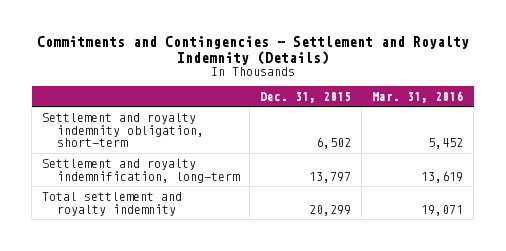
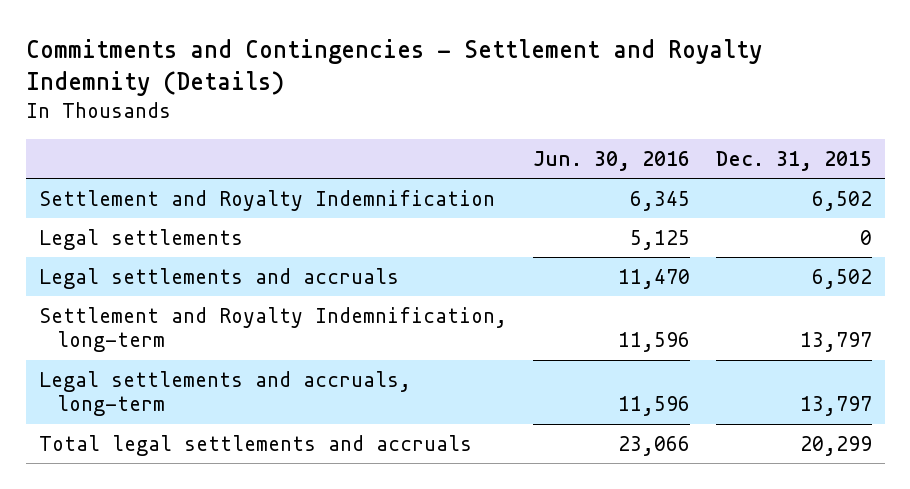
- | Dec. 31, 2015 | Mar. 31, 2016
+ | Jun. 30, 2016 | Dec. 31, 2015
- Settlement and royalty indemnity obligation, short-term | 6,502 | 5,452
- Settlement and royalty indemnification, long-term | 13,797 | 13,619
- Total settlement and royalty indemnity | 20,299 | 19,071
+ Settlement and Royalty Indemnification | 6,345 | 6,502
+ Legal settlements | 5,125 | 0
+ Legal settlements and accruals | 11,470 | 6,502
+ Settlement and Royalty Indemnification, long-term | 11,596 | 13,797
+ Legal settlements and accruals, long-term | 11,596 | 13,797
+ Total legal settlements and accruals | 23,066 | 20,299

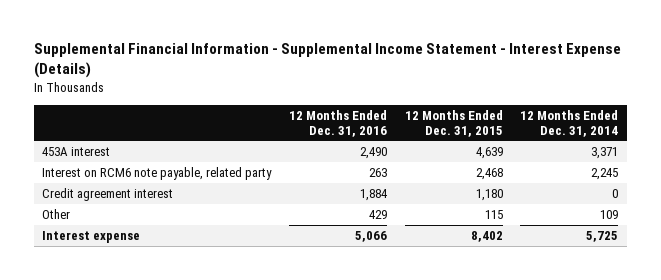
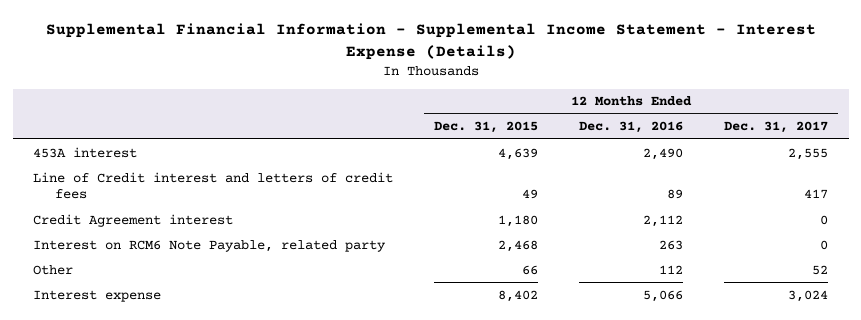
- | 12 Months Ended Dec. 31, 2016 | 12 Months Ended Dec. 31, 2015 | 12 Months Ended Dec. 31, 2014
+ | 12 Months Ended Dec. 31, 2015 | 12 Months Ended Dec. 31, 2016 | 12 Months Ended Dec. 31, 2017
- Interest on RCM6 note payable, related party | 263 | 2,468 | 2,245
- Credit agreement interest | 1,884 | 1,180 | 0
- Other | 429 | 115 | 109
+ Line of Credit interest and letters of credit fees | 49 | 89 | 417
+ Credit Agreement interest | 1,180 | 2,112 | 0
+ Interest on RCM6 Note Payable, related party | 2,468 | 263 | 0
+ Other | 66 | 112 | 52

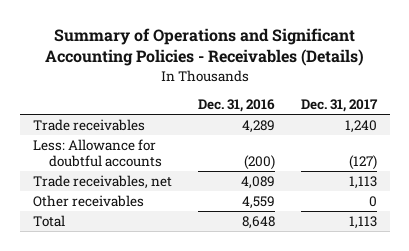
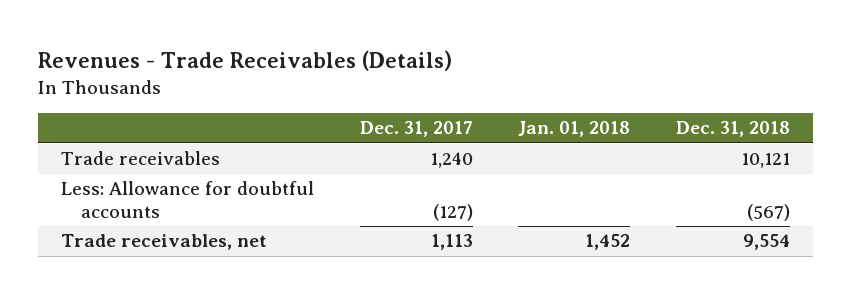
- Summary of Operations and Significant Accounting Policies - Receivables (Details)
+ Revenues - Trade Receivables (Details)
- | Dec. 31, 2016 | Dec. 31, 2017
+ | Dec. 31, 2017 | Jan. 01, 2018 | Dec. 31, 2018
- Other receivables | 4,559 | 0
- Total | 8,648 | 1,113

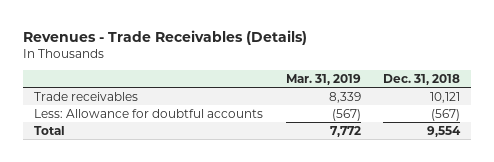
- | Dec. 31, 2017 | Jan. 01, 2018 | Dec. 31, 2018
+ | Mar. 31, 2019 | Dec. 31, 2018
- Trade receivables, net | 1,113 | 1,452 | 9,554
+ Total | 7,772 | 9,554

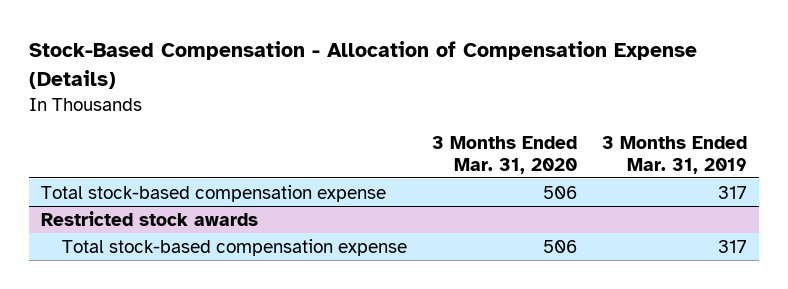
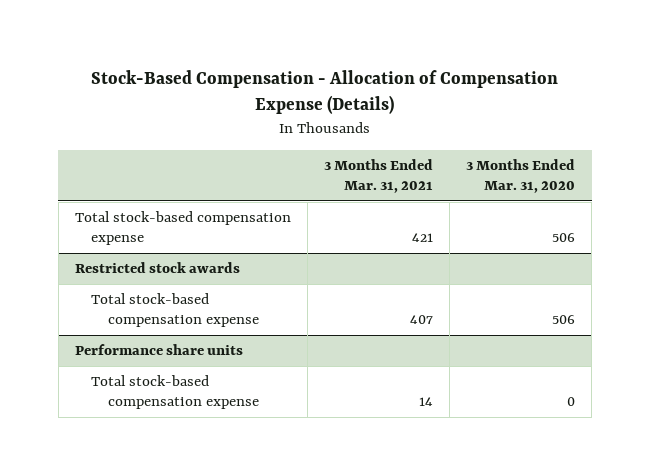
- | 3 Months Ended Mar. 31, 2020 | 3 Months Ended Mar. 31, 2019
+ | 3 Months Ended Mar. 31, 2021 | 3 Months Ended Mar. 31, 2020
+ Performance share units
+ Total stock-based compensation expense | 14 | 0

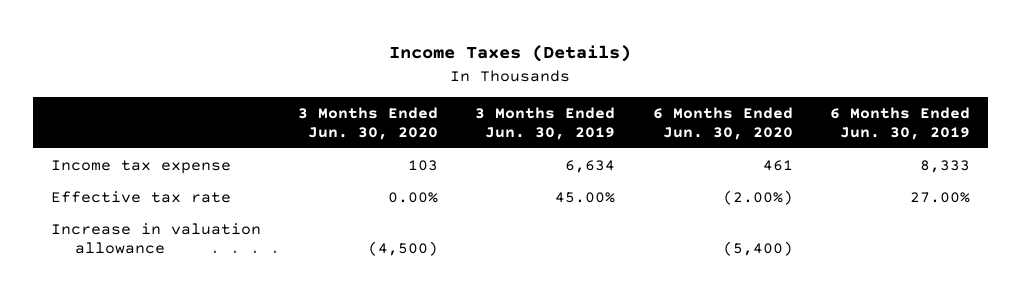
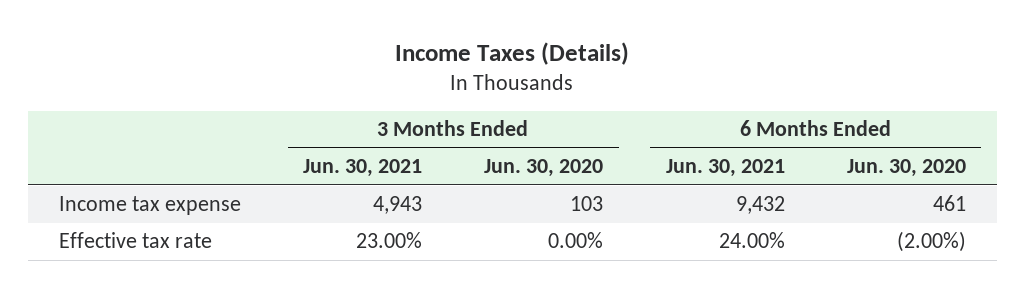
- | 3 Months Ended Jun. 30, 2020 | 3 Months Ended Jun. 30, 2019 | 6 Months Ended Jun. 30, 2020 | 6 Months Ended Jun. 30, 2019
+ | 3 Months Ended Jun. 30, 2021 | 3 Months Ended Jun. 30, 2020 | 6 Months Ended Jun. 30, 2021 | 6 Months Ended Jun. 30, 2020
- Increase in valuation allowance | (4,500) | | (5,400) |

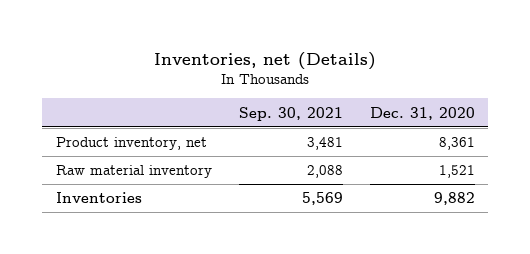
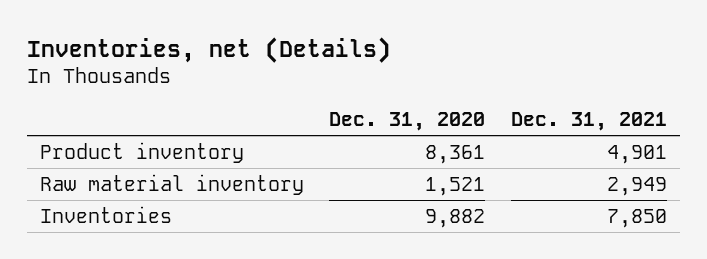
- | Sep. 30, 2021 | Dec. 31, 2020
+ | Dec. 31, 2020 | Dec. 31, 2021
- Product inventory, net | 3,481 | 8,361
+ Product inventory | 8,361 | 4,901

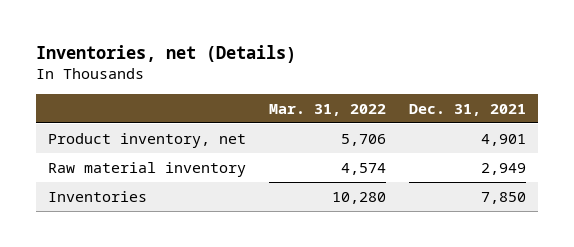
- | Dec. 31, 2020 | Dec. 31, 2021
+ | Mar. 31, 2022 | Dec. 31, 2021
- Product inventory | 8,361 | 4,901
+ Product inventory, net | 5,706 | 4,901

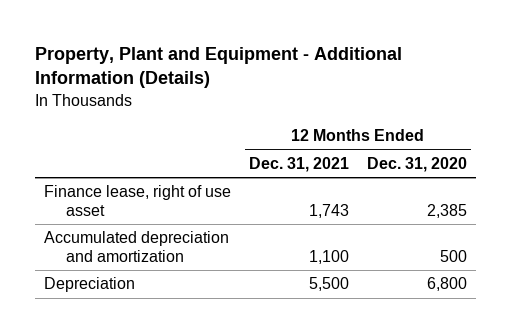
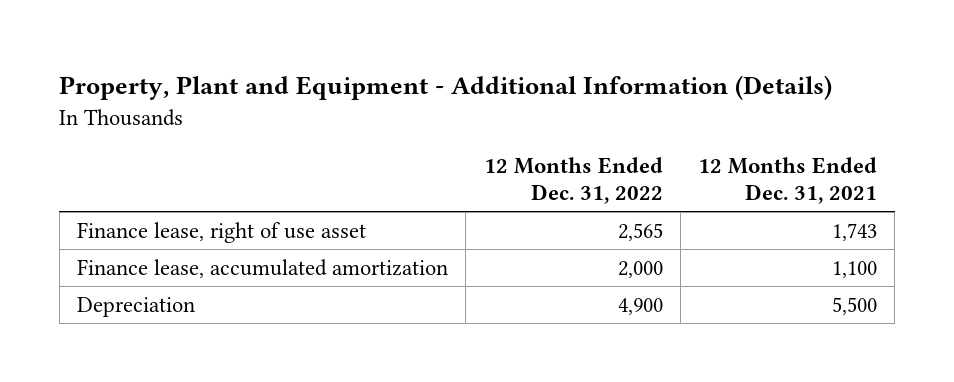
- | 12 Months Ended Dec. 31, 2021 | 12 Months Ended Dec. 31, 2020
+ | 12 Months Ended Dec. 31, 2022 | 12 Months Ended Dec. 31, 2021
- Accumulated depreciation and amortization | 1,100 | 500
+ Finance lease, accumulated amortization | 2,000 | 1,100

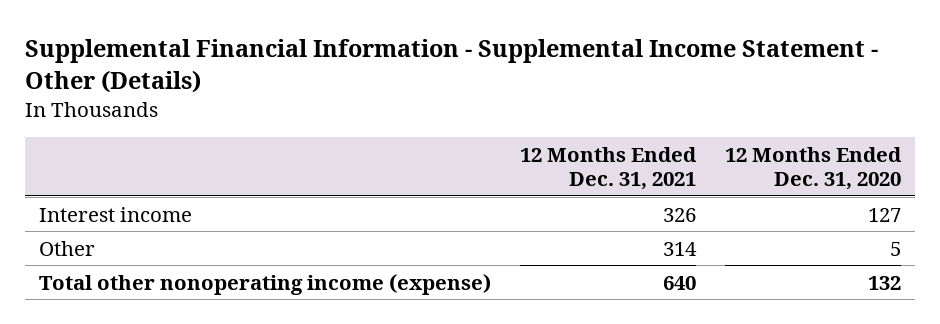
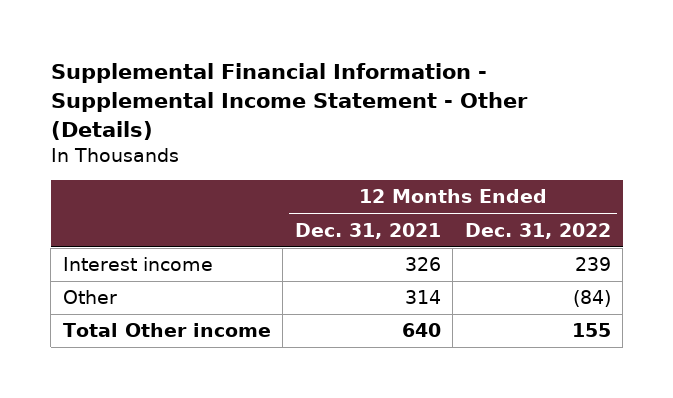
- | 12 Months Ended Dec. 31, 2021 | 12 Months Ended Dec. 31, 2020
+ | 12 Months Ended Dec. 31, 2021 | 12 Months Ended Dec. 31, 2022
- Total other nonoperating income (expense) | 640 | 132
+ Total Other income | 640 | 155

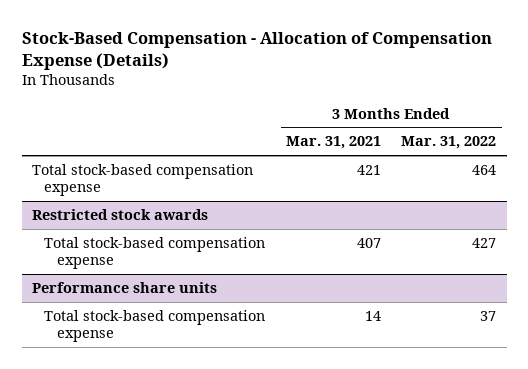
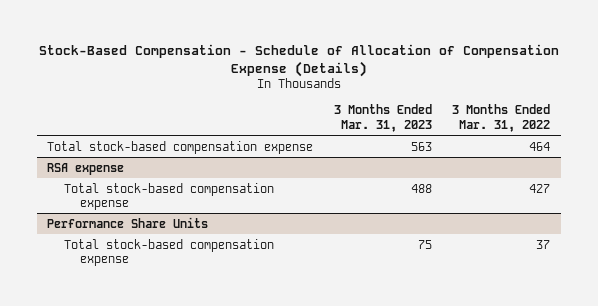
- Stock-Based Compensation - Allocation of Compensation Expense (Details)
+ Stock-Based Compensation - Schedule of Allocation of Compensation Expense (Details)
- | 3 Months Ended Mar. 31, 2021 | 3 Months Ended Mar. 31, 2022
+ | 3 Months Ended Mar. 31, 2023 | 3 Months Ended Mar. 31, 2022
- Restricted stock awards
+ RSA expense
- Performance share units
+ Performance Share Units

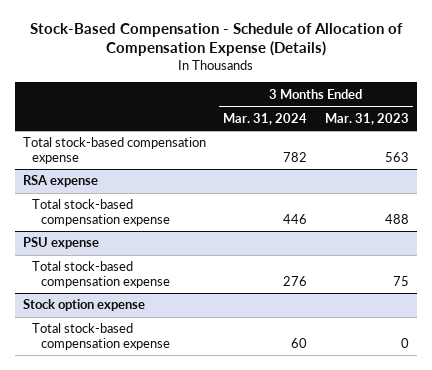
- | 3 Months Ended Mar. 31, 2023 | 3 Months Ended Mar. 31, 2022
+ | 3 Months Ended Mar. 31, 2024 | 3 Months Ended Mar. 31, 2023
- Performance Share Units
+ PSU expense
+ Stock option expense
+ Total stock-based compensation expense | 60 | 0

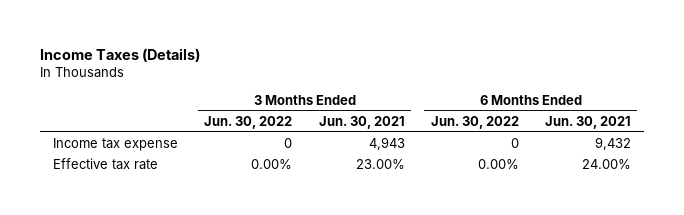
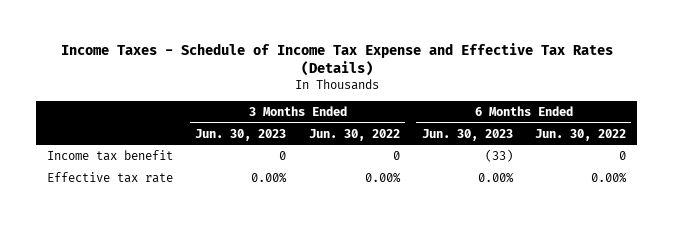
- Income Taxes (Details)
+ Income Taxes - Schedule of Income Tax Expense and Effective Tax Rates (Details)
- | 3 Months Ended Jun. 30, 2022 | 3 Months Ended Jun. 30, 2021 | 6 Months Ended Jun. 30, 2022 | 6 Months Ended Jun. 30, 2021
+ | 3 Months Ended Jun. 30, 2023 | 3 Months Ended Jun. 30, 2022 | 6 Months Ended Jun. 30, 2023 | 6 Months Ended Jun. 30, 2022
- Income tax expense | 0 | 4,943 | 0 | 9,432
+ Income tax benefit | 0 | 0 | (33) | 0

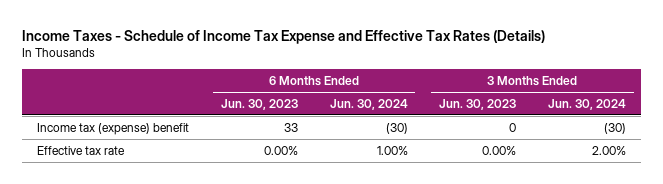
- | 3 Months Ended Jun. 30, 2023 | 3 Months Ended Jun. 30, 2022 | 6 Months Ended Jun. 30, 2023 | 6 Months Ended Jun. 30, 2022
+ | 6 Months Ended Jun. 30, 2023 | 6 Months Ended Jun. 30, 2024 | 3 Months Ended Jun. 30, 2023 | 3 Months Ended Jun. 30, 2024
- Income tax benefit | 0 | 0 | (33) | 0
+ Income tax (expense) benefit | 33 | (30) | 0 | (30)

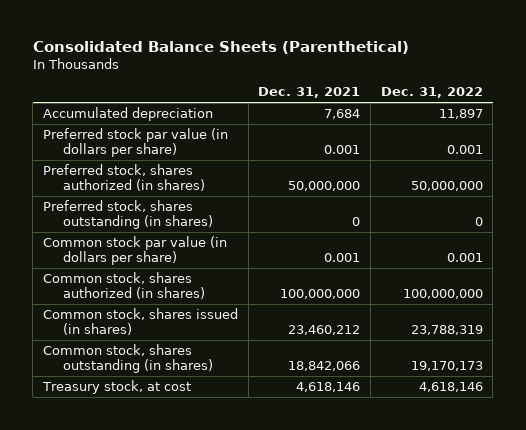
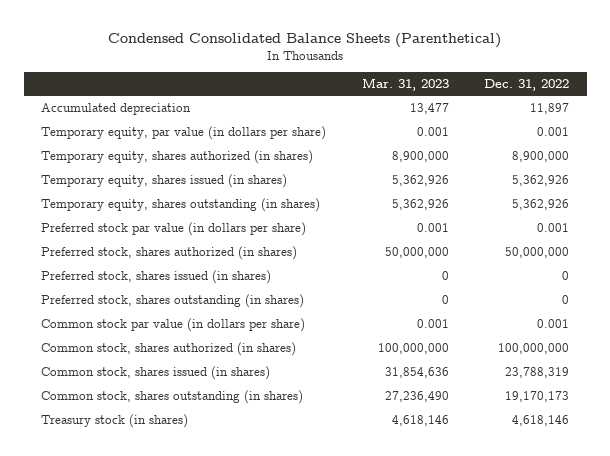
- Consolidated Balance Sheets (Parenthetical)
+ Condensed Consolidated Balance Sheets (Parenthetical)
- | Dec. 31, 2021 | Dec. 31, 2022
+ | Mar. 31, 2023 | Dec. 31, 2022
+ Temporary equity, par value (in dollars per share) | 0.001 | 0.001
+ Temporary equity, shares authorized (in shares) | 8,900,000 | 8,900,000
+ Temporary equity, shares issued (in shares) | 5,362,926 | 5,362,926
+ Temporary equity, shares outstanding (in shares) | 5,362,926 | 5,362,926
+ Preferred stock, shares issued (in shares) | 0 | 0
- Treasury stock, at cost | 4,618,146 | 4,618,146
+ Treasury stock (in shares) | 4,618,146 | 4,618,146

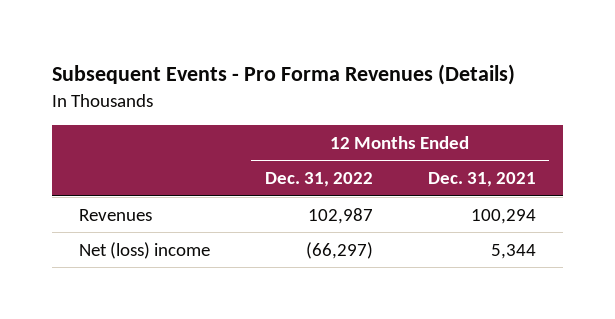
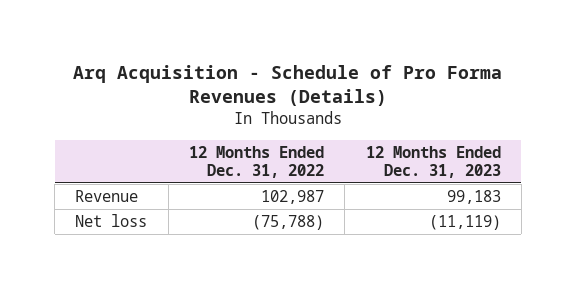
- Subsequent Events - Pro Forma Revenues (Details)
+ Arq Acquisition - Schedule of Pro Forma Revenues (Details)
- | 12 Months Ended Dec. 31, 2022 | 12 Months Ended Dec. 31, 2021
+ | 12 Months Ended Dec. 31, 2022 | 12 Months Ended Dec. 31, 2023
- Revenues | 102,987 | 100,294
- Net (loss) income | (66,297) | 5,344
+ Revenue | 102,987 | 99,183
+ Net loss | (75,788) | (11,119)

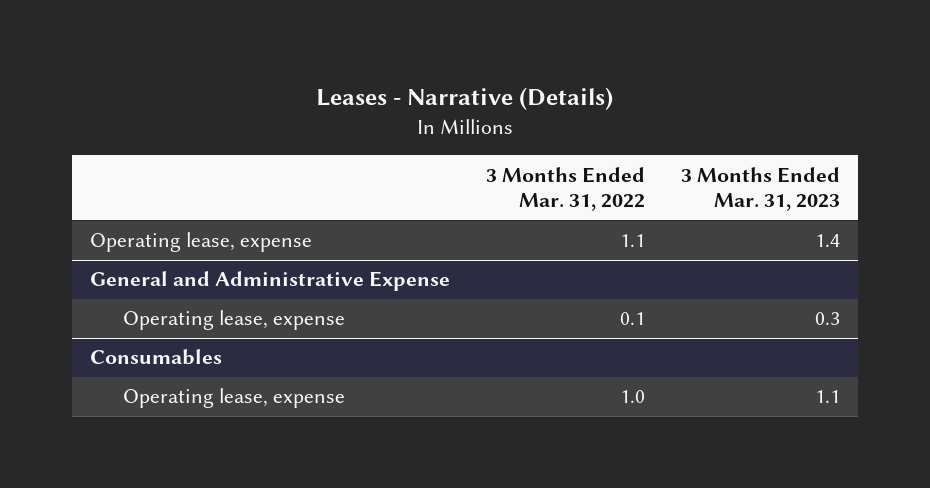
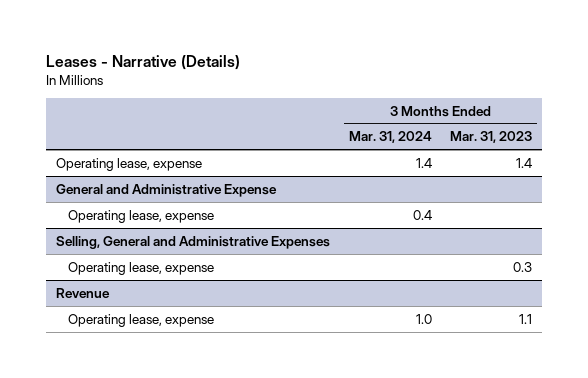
- | 3 Months Ended Mar. 31, 2022 | 3 Months Ended Mar. 31, 2023
+ | 3 Months Ended Mar. 31, 2024 | 3 Months Ended Mar. 31, 2023
@ General and Administrative Expense
+ Operating lease, expense | 0.4 |
+ Selling, General and Administrative Expenses
- Consumables
+ Revenue

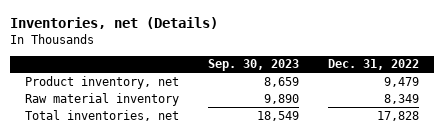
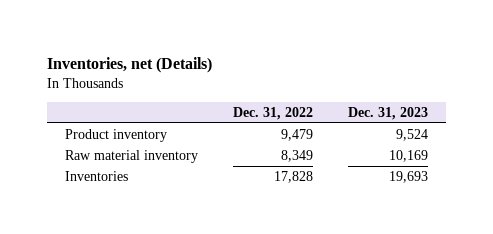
- | Sep. 30, 2023 | Dec. 31, 2022
+ | Dec. 31, 2022 | Dec. 31, 2023
- Product inventory, net | 8,659 | 9,479
+ Product inventory | 9,479 | 9,524
- Total inventories, net | 18,549 | 17,828
+ Inventories | 17,828 | 19,693

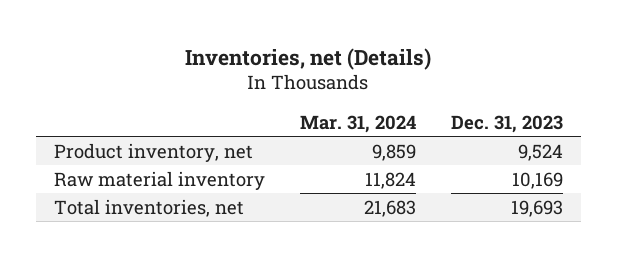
- | Dec. 31, 2022 | Dec. 31, 2023
+ | Mar. 31, 2024 | Dec. 31, 2023
- Product inventory | 9,479 | 9,524
+ Product inventory, net | 9,859 | 9,524
- Inventories | 17,828 | 19,693
+ Total inventories, net | 21,683 | 19,693

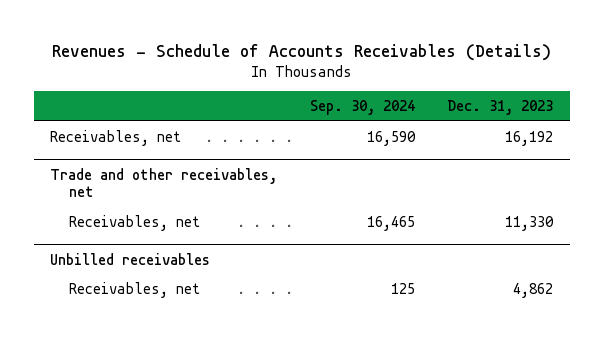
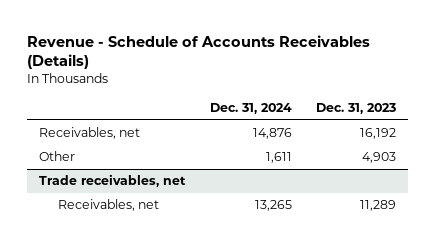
- Revenues - Schedule of Accounts Receivables (Details)
+ Revenue - Schedule of Accounts Receivables (Details)
- | Sep. 30, 2024 | Dec. 31, 2023
+ | Dec. 31, 2024 | Dec. 31, 2023
- Trade and other receivables, net
- Receivables, net | 16,465 | 11,330
- Unbilled receivables
- Receivables, net | 125 | 4,862
+ Other | 1,611 | 4,903
+ Trade receivables, net
+ Receivables, net | 13,265 | 11,289

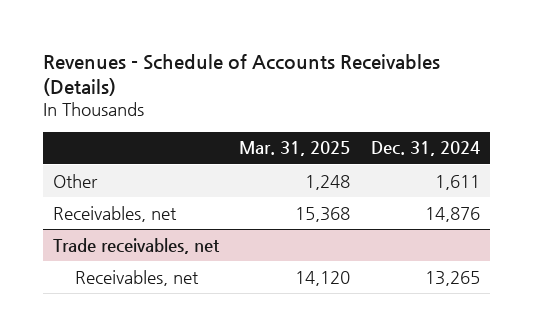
- Revenue - Schedule of Accounts Receivables (Details)
+ Revenues - Schedule of Accounts Receivables (Details)
- | Dec. 31, 2024 | Dec. 31, 2023
+ | Mar. 31, 2025 | Dec. 31, 2024
moved down: Receivables, net | 15,368 | 14,876

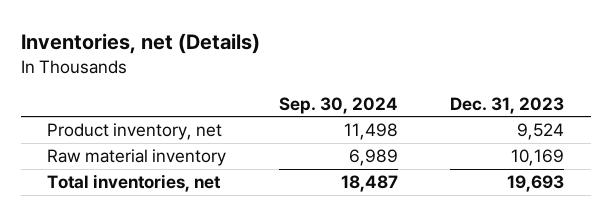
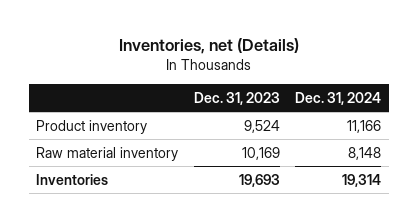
- | Sep. 30, 2024 | Dec. 31, 2023
+ | Dec. 31, 2023 | Dec. 31, 2024
- Product inventory, net | 11,498 | 9,524
+ Product inventory | 9,524 | 11,166
- Total inventories, net | 18,487 | 19,693
+ Inventories | 19,693 | 19,314

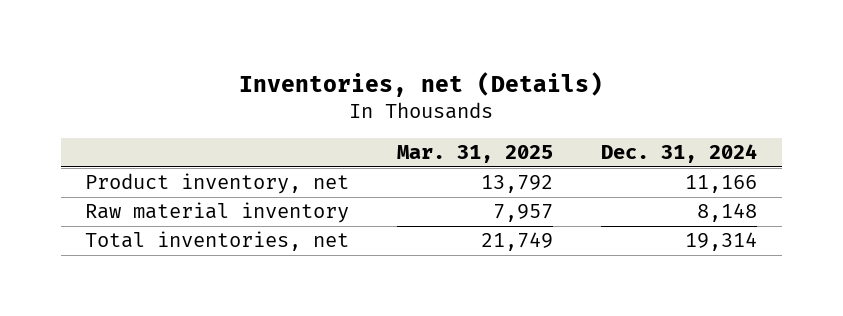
- | Dec. 31, 2023 | Dec. 31, 2024
+ | Mar. 31, 2025 | Dec. 31, 2024
- Product inventory | 9,524 | 11,166
+ Product inventory, net | 13,792 | 11,166
- Inventories | 19,693 | 19,314
+ Total inventories, net | 21,749 | 19,314

